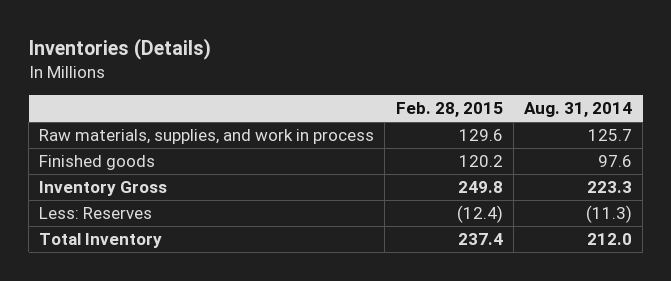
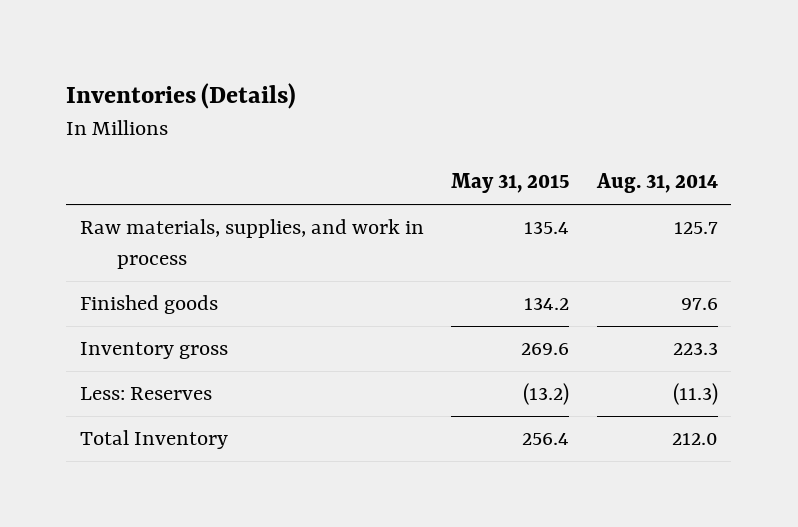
- | Feb. 28, 2015 | Aug. 31, 2014
+ | May 31, 2015 | Aug. 31, 2014
- Inventory Gross | 249.8 | 223.3
+ Inventory gross | 269.6 | 223.3

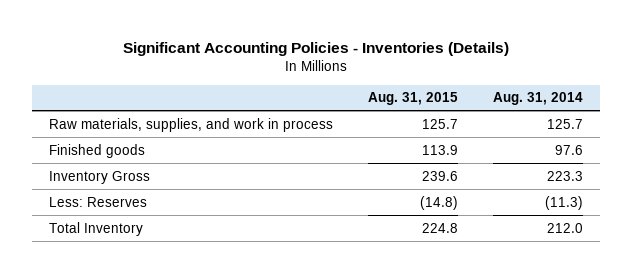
- Inventories (Details)
+ Significant Accounting Policies - Inventories (Details)
- | May 31, 2015 | Aug. 31, 2014
+ | Aug. 31, 2015 | Aug. 31, 2014
- Inventory gross | 269.6 | 223.3
+ Inventory Gross | 239.6 | 223.3

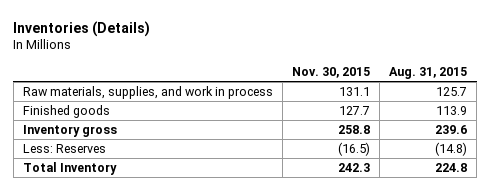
- Significant Accounting Policies - Inventories (Details)
+ Inventories (Details)
- | Aug. 31, 2015 | Aug. 31, 2014
+ | Nov. 30, 2015 | Aug. 31, 2015
- Inventory Gross | 239.6 | 223.3
+ Inventory gross | 258.8 | 239.6

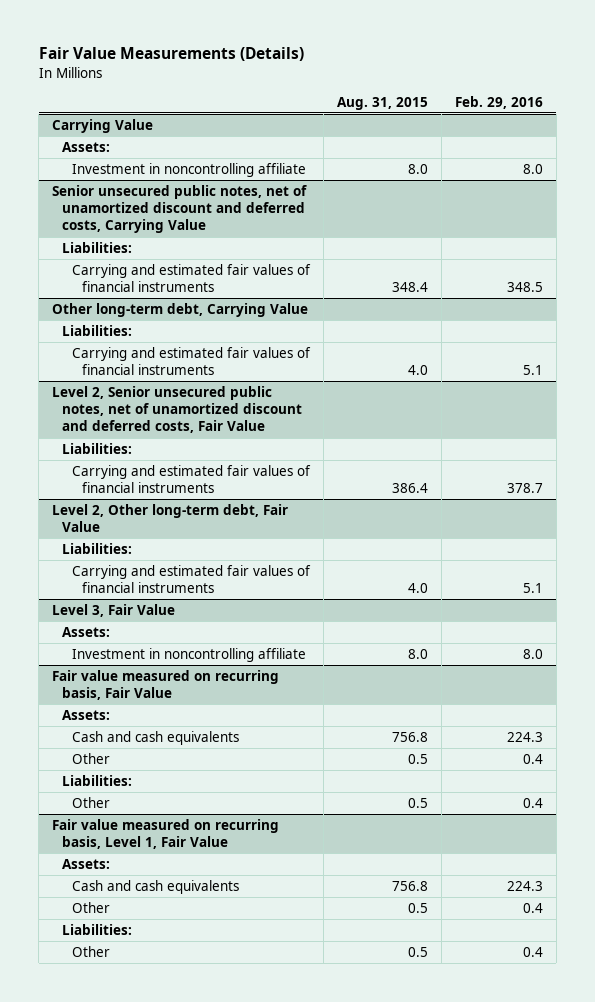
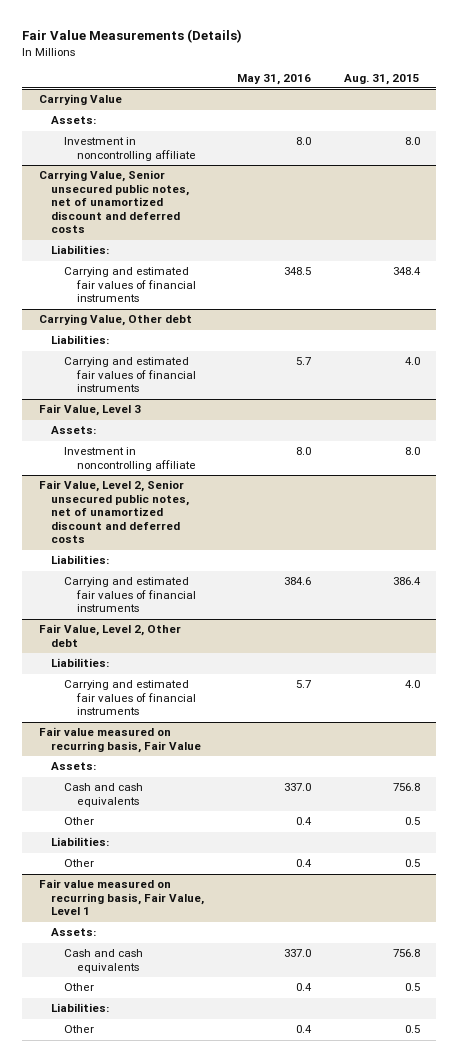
- | Aug. 31, 2015 | Feb. 29, 2016
+ | May 31, 2016 | Aug. 31, 2015
- Senior unsecured public notes, net of unamortized discount and deferred costs, Carrying Value
+ Carrying Value, Senior unsecured public notes, net of unamortized discount and deferred costs
- Other long-term debt, Carrying Value
+ Carrying Value, Other debt
- Level 2, Senior unsecured public notes, net of unamortized discount and deferred costs, Fair Value
+ Fair Value, Level 3
+ Assets:
+ Investment in noncontrolling affiliate | 8.0 | 8.0
+ Fair Value, Level 2, Senior unsecured public notes, net of unamortized discount and deferred costs
- Level 2, Other long-term debt, Fair Value
+ Fair Value, Level 2, Other debt
- Level 3, Fair Value
- Assets:
- Investment in noncontrolling affiliate | 8.0 | 8.0
- Fair value measured on recurring basis, Level 1, Fair Value
+ Fair value measured on recurring basis, Fair Value, Level 1

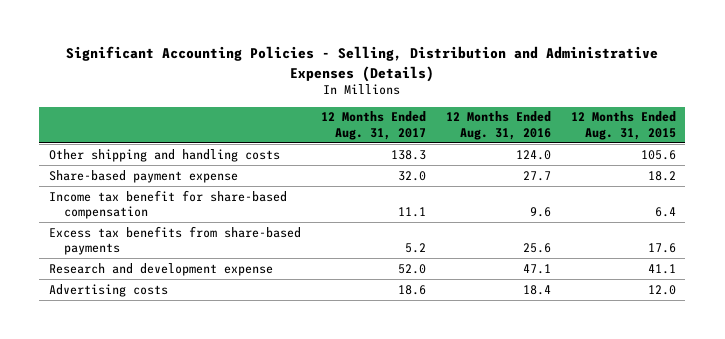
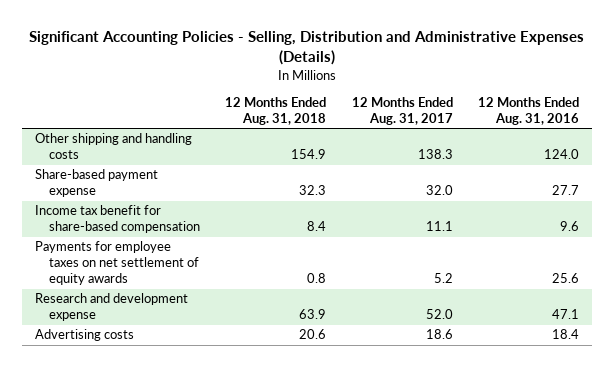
- | 12 Months Ended Aug. 31, 2017 | 12 Months Ended Aug. 31, 2016 | 12 Months Ended Aug. 31, 2015
+ | 12 Months Ended Aug. 31, 2018 | 12 Months Ended Aug. 31, 2017 | 12 Months Ended Aug. 31, 2016
- Excess tax benefits from share-based payments | 5.2 | 25.6 | 17.6
+ Payments for employee taxes on net settlement of equity awards | 0.8 | 5.2 | 25.6

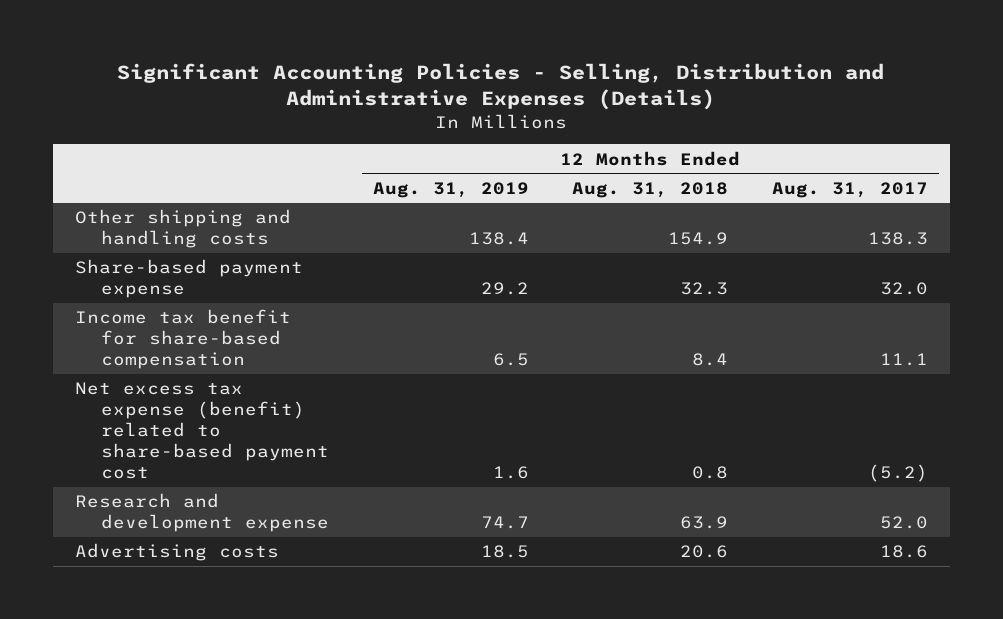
- | 12 Months Ended Aug. 31, 2018 | 12 Months Ended Aug. 31, 2017 | 12 Months Ended Aug. 31, 2016
+ | 12 Months Ended Aug. 31, 2019 | 12 Months Ended Aug. 31, 2018 | 12 Months Ended Aug. 31, 2017
- Payments for employee taxes on net settlement of equity awards | 0.8 | 5.2 | 25.6
+ Net excess tax expense (benefit) related to share-based payment cost | 1.6 | 0.8 | (5.2)

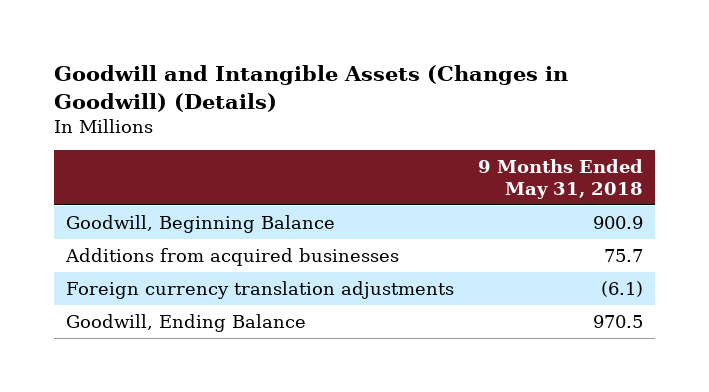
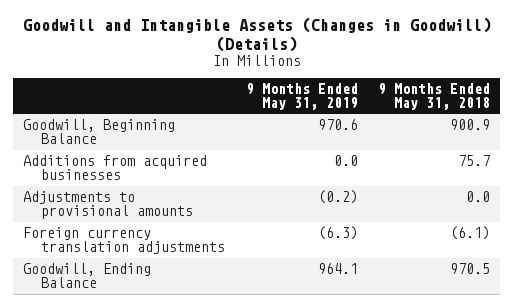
- | 9 Months Ended May 31, 2018
+ | 9 Months Ended May 31, 2019 | 9 Months Ended May 31, 2018
+ Adjustments to provisional amounts | (0.2) | 0.0

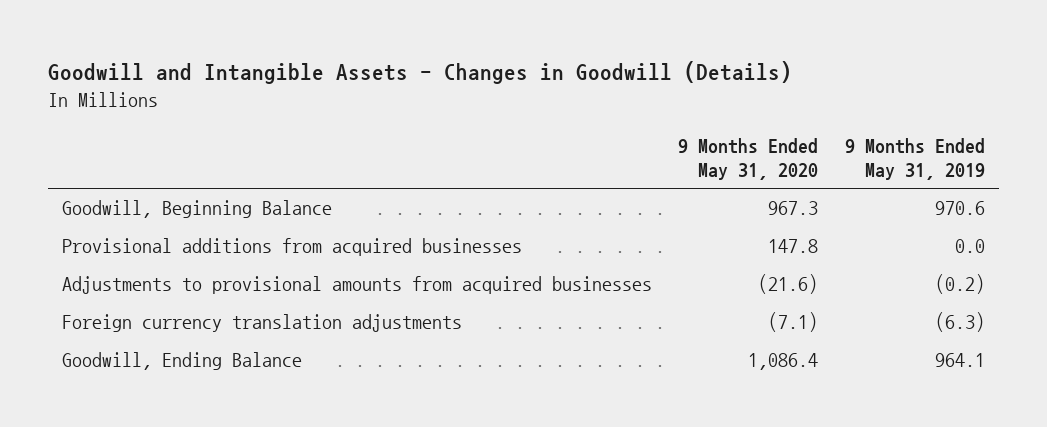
- Goodwill and Intangible Assets (Changes in Goodwill) (Details)
+ Goodwill and Intangible Assets - Changes in Goodwill (Details)
- | 9 Months Ended May 31, 2019 | 9 Months Ended May 31, 2018
+ | 9 Months Ended May 31, 2020 | 9 Months Ended May 31, 2019
- Additions from acquired businesses | 0.0 | 75.7
- Adjustments to provisional amounts | (0.2) | 0.0
+ Provisional additions from acquired businesses | 147.8 | 0.0
+ Adjustments to provisional amounts from acquired businesses | (21.6) | (0.2)

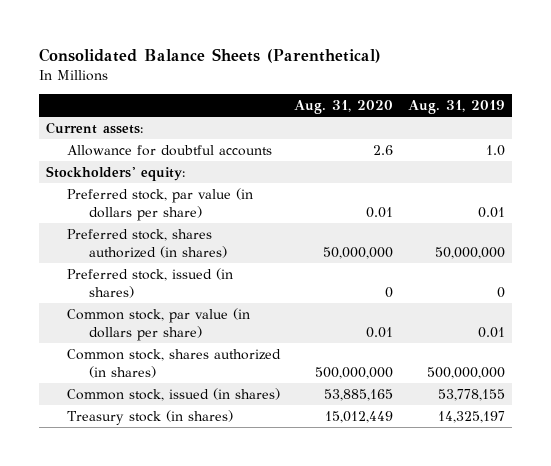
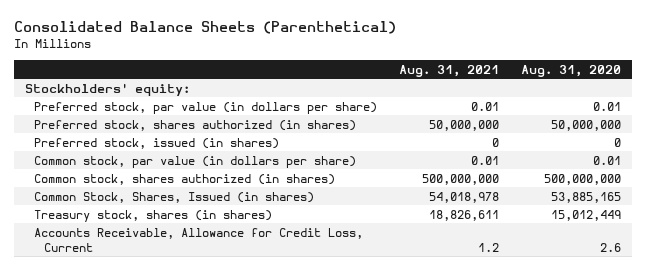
- | Aug. 31, 2020 | Aug. 31, 2019
+ | Aug. 31, 2021 | Aug. 31, 2020
- Current assets:
- Allowance for doubtful accounts | 2.6 | 1.0
- Common stock, issued (in shares) | 53,885,165 | 53,778,155
- Treasury stock (in shares) | 15,012,449 | 14,325,197
+ Common Stock, Shares, Issued (in shares) | 54,018,978 | 53,885,165
+ Treasury stock, shares (in shares) | 18,826,611 | 15,012,449
+ Accounts Receivable, Allowance for Credit Loss, Current | 1.2 | 2.6

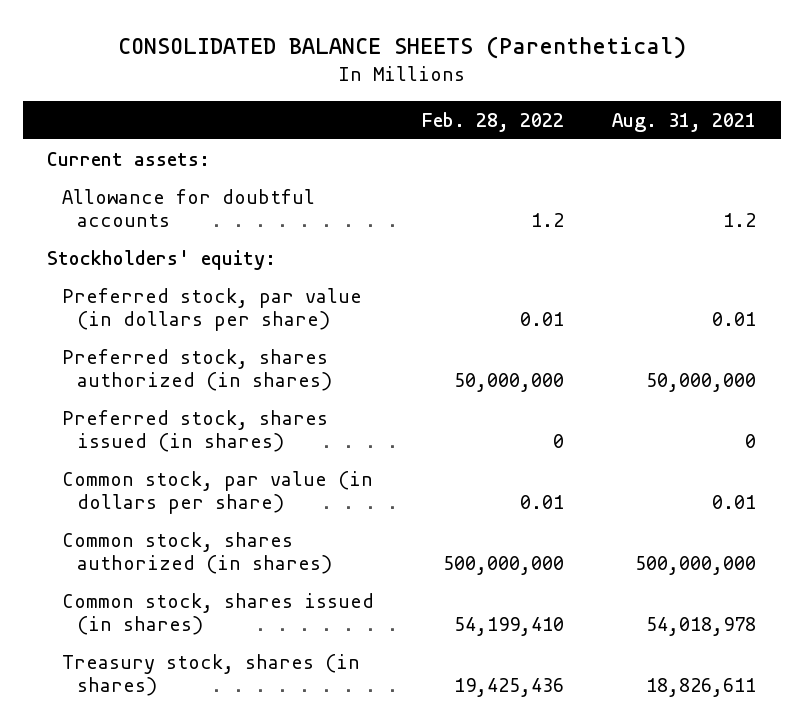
- Consolidated Balance Sheets (Parenthetical)
+ CONSOLIDATED BALANCE SHEETS (Parenthetical)
- | Aug. 31, 2021 | Aug. 31, 2020
+ | Feb. 28, 2022 | Aug. 31, 2021
+ Current assets:
+ Allowance for doubtful accounts | 1.2 | 1.2
- Preferred stock, issued (in shares) | 0 | 0
+ Preferred stock, shares issued (in shares) | 0 | 0
- Common Stock, Shares, Issued (in shares) | 54,018,978 | 53,885,165
+ Common stock, shares issued (in shares) | 54,199,410 | 54,018,978
- Accounts Receivable, Allowance for Credit Loss, Current | 1.2 | 2.6

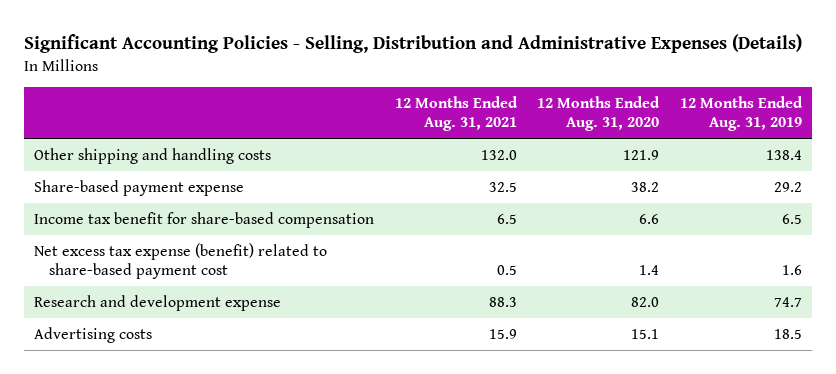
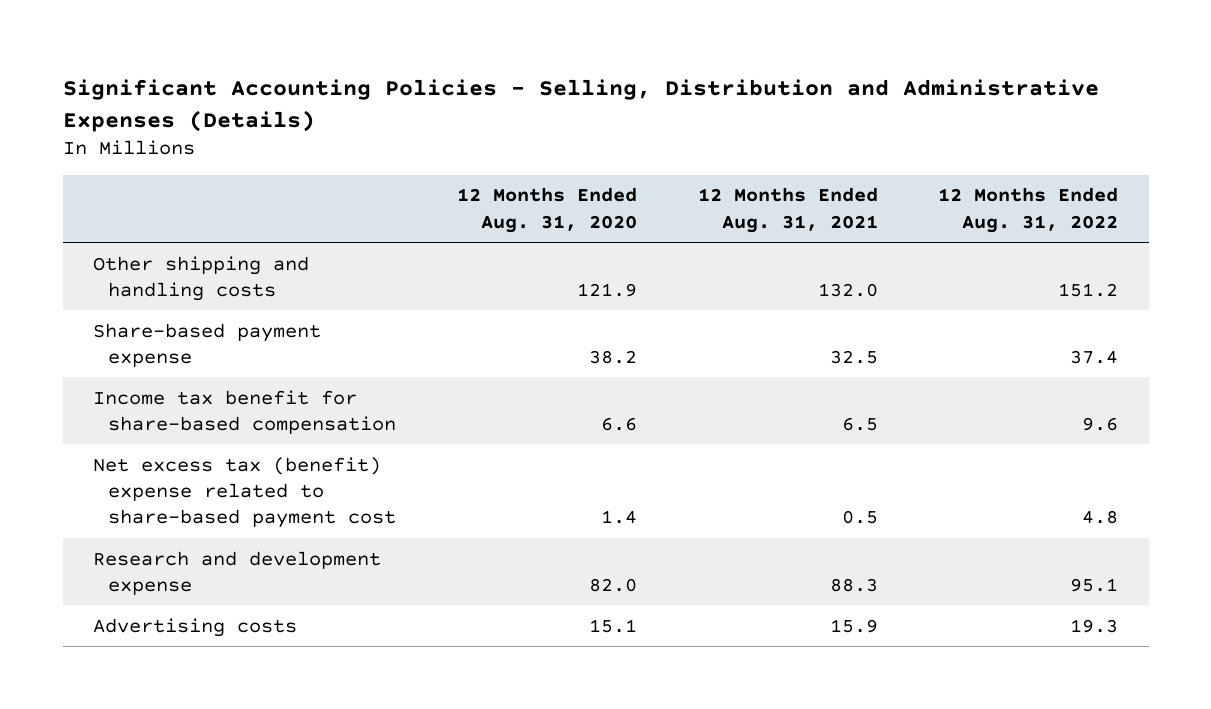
- | 12 Months Ended Aug. 31, 2021 | 12 Months Ended Aug. 31, 2020 | 12 Months Ended Aug. 31, 2019
+ | 12 Months Ended Aug. 31, 2020 | 12 Months Ended Aug. 31, 2021 | 12 Months Ended Aug. 31, 2022
- Net excess tax expense (benefit) related to share-based payment cost | 0.5 | 1.4 | 1.6
+ Net excess tax (benefit) expense related to share-based payment cost | 1.4 | 0.5 | 4.8

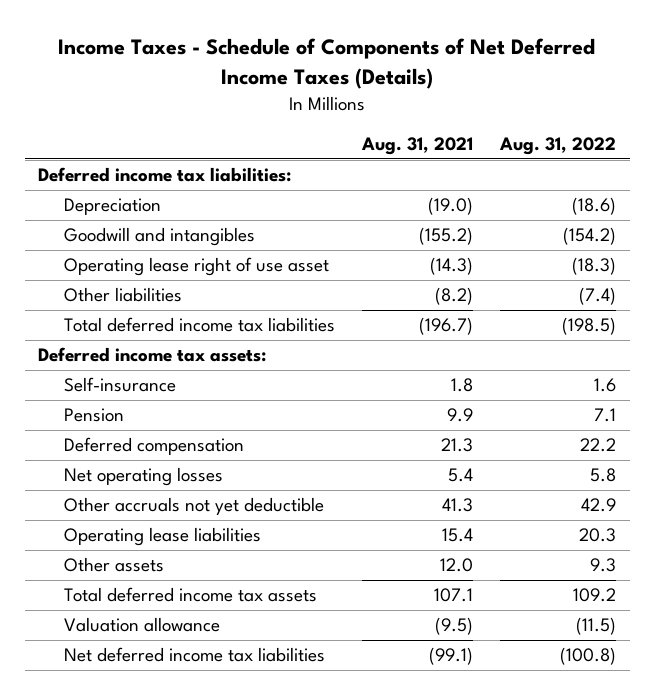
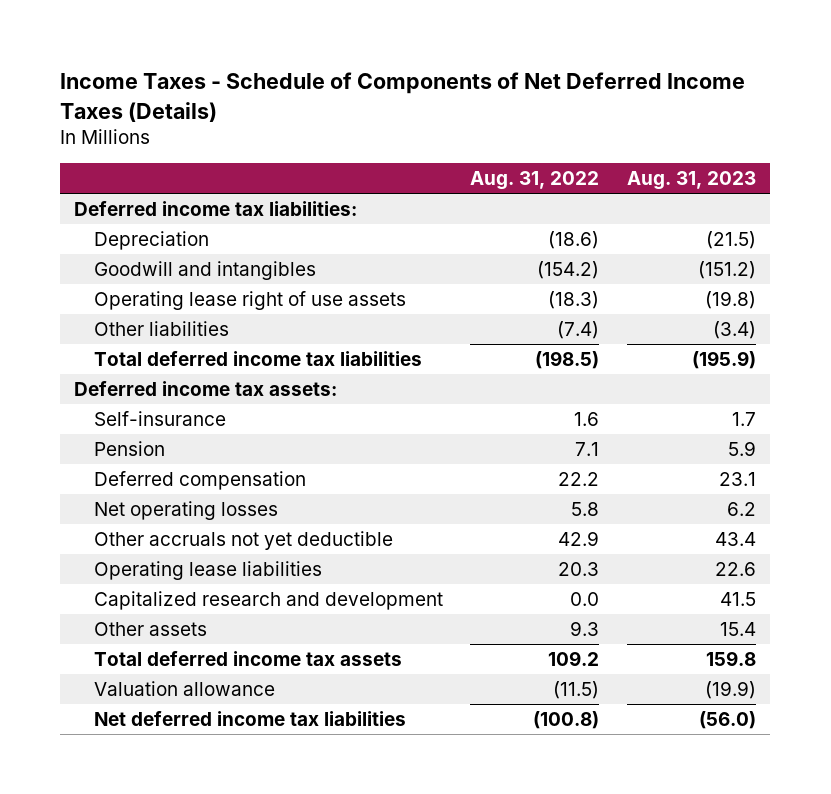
- | Aug. 31, 2021 | Aug. 31, 2022
+ | Aug. 31, 2022 | Aug. 31, 2023
- Operating lease right of use asset | (14.3) | (18.3)
+ Operating lease right of use assets | (18.3) | (19.8)
+ Capitalized research and development | 0.0 | 41.5

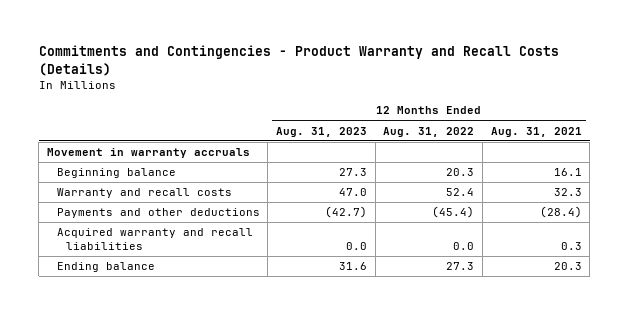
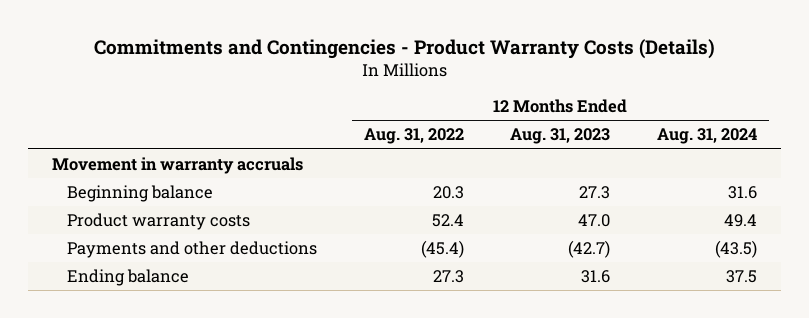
- Commitments and Contingencies - Product Warranty and Recall Costs (Details)
+ Commitments and Contingencies - Product Warranty Costs (Details)
- | 12 Months Ended Aug. 31, 2023 | 12 Months Ended Aug. 31, 2022 | 12 Months Ended Aug. 31, 2021
+ | 12 Months Ended Aug. 31, 2022 | 12 Months Ended Aug. 31, 2023 | 12 Months Ended Aug. 31, 2024
- Warranty and recall costs | 47.0 | 52.4 | 32.3
+ Product warranty costs | 52.4 | 47.0 | 49.4
- Acquired warranty and recall liabilities | 0.0 | 0.0 | 0.3

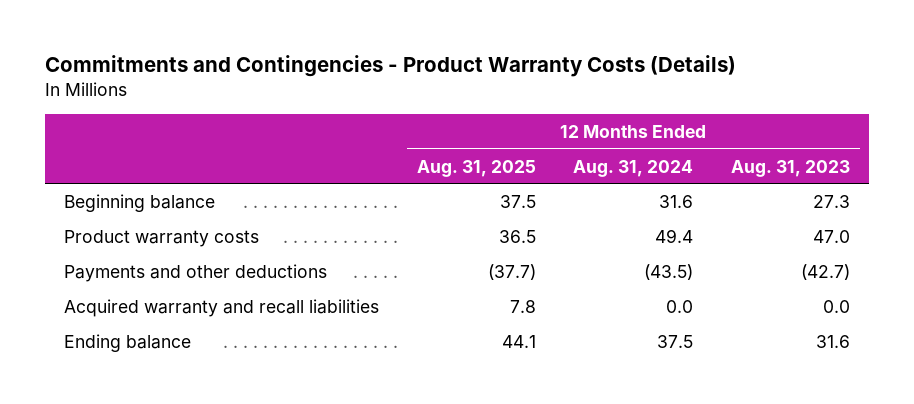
- | 12 Months Ended Aug. 31, 2022 | 12 Months Ended Aug. 31, 2023 | 12 Months Ended Aug. 31, 2024
+ | 12 Months Ended Aug. 31, 2025 | 12 Months Ended Aug. 31, 2024 | 12 Months Ended Aug. 31, 2023
- Movement in warranty accruals
+ Acquired warranty and recall liabilities | 7.8 | 0.0 | 0.0

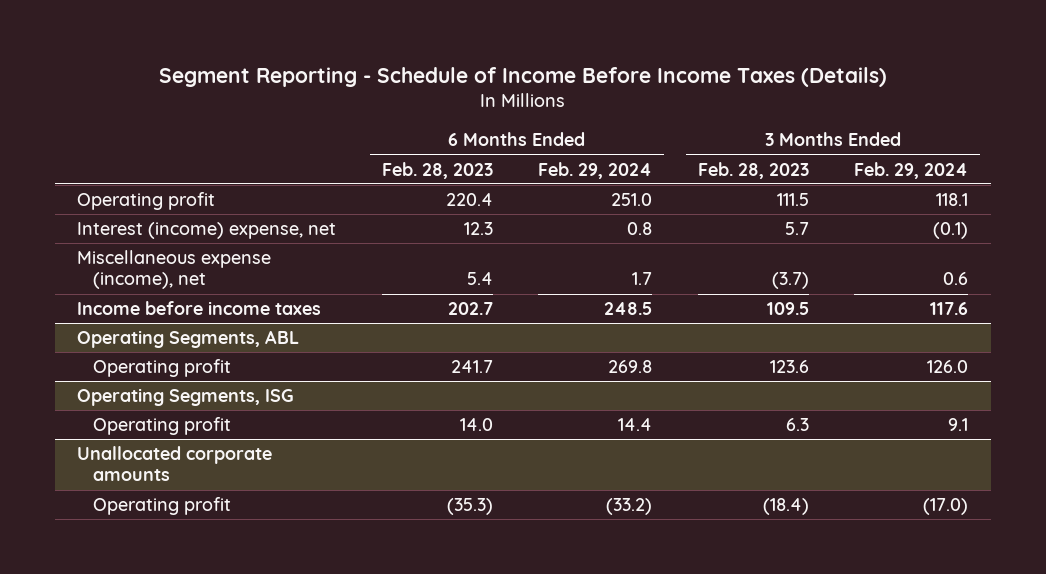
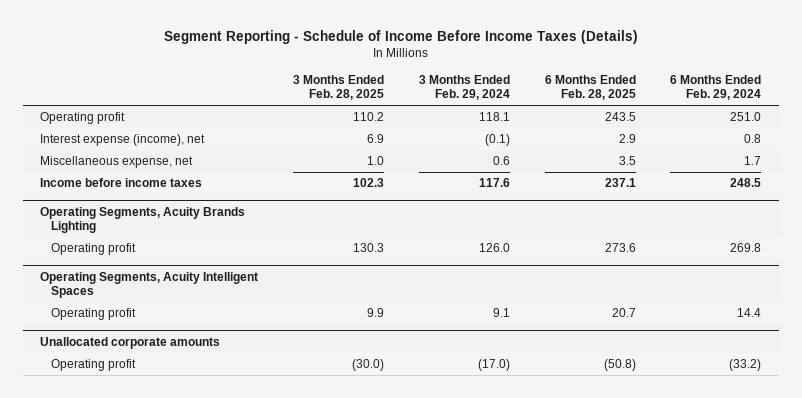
- | 6 Months Ended Feb. 28, 2023 | 6 Months Ended Feb. 29, 2024 | 3 Months Ended Feb. 28, 2023 | 3 Months Ended Feb. 29, 2024
+ | 3 Months Ended Feb. 28, 2025 | 3 Months Ended Feb. 29, 2024 | 6 Months Ended Feb. 28, 2025 | 6 Months Ended Feb. 29, 2024
- Interest (income) expense, net | 12.3 | 0.8 | 5.7 | (0.1)
- Miscellaneous expense (income), net | 5.4 | 1.7 | (3.7) | 0.6
+ Interest expense (income), net | 6.9 | (0.1) | 2.9 | 0.8
+ Miscellaneous expense, net | 1.0 | 0.6 | 3.5 | 1.7
- Operating Segments, ABL
+ Operating Segments, Acuity Brands Lighting
- Operating Segments, ISG
+ Operating Segments, Acuity Intelligent Spaces

